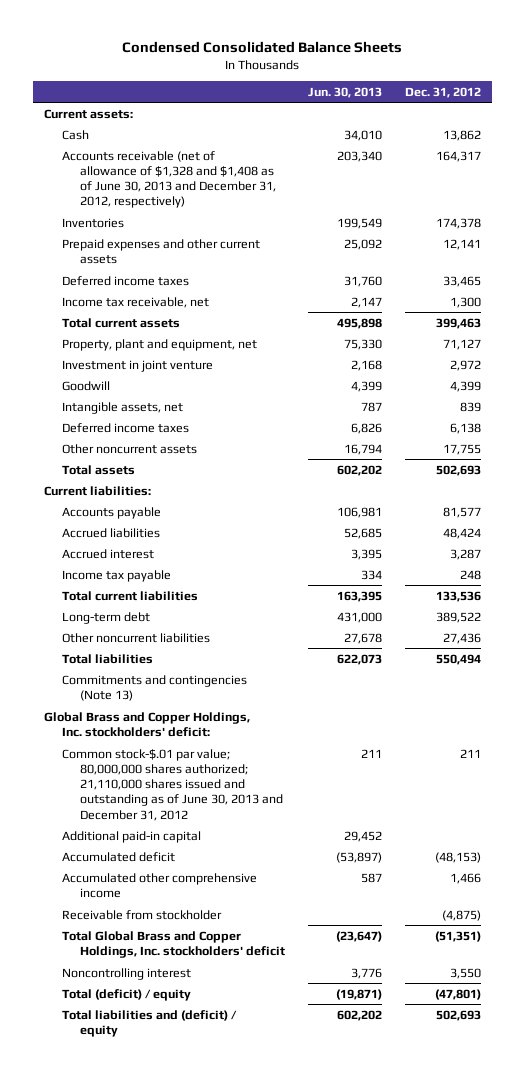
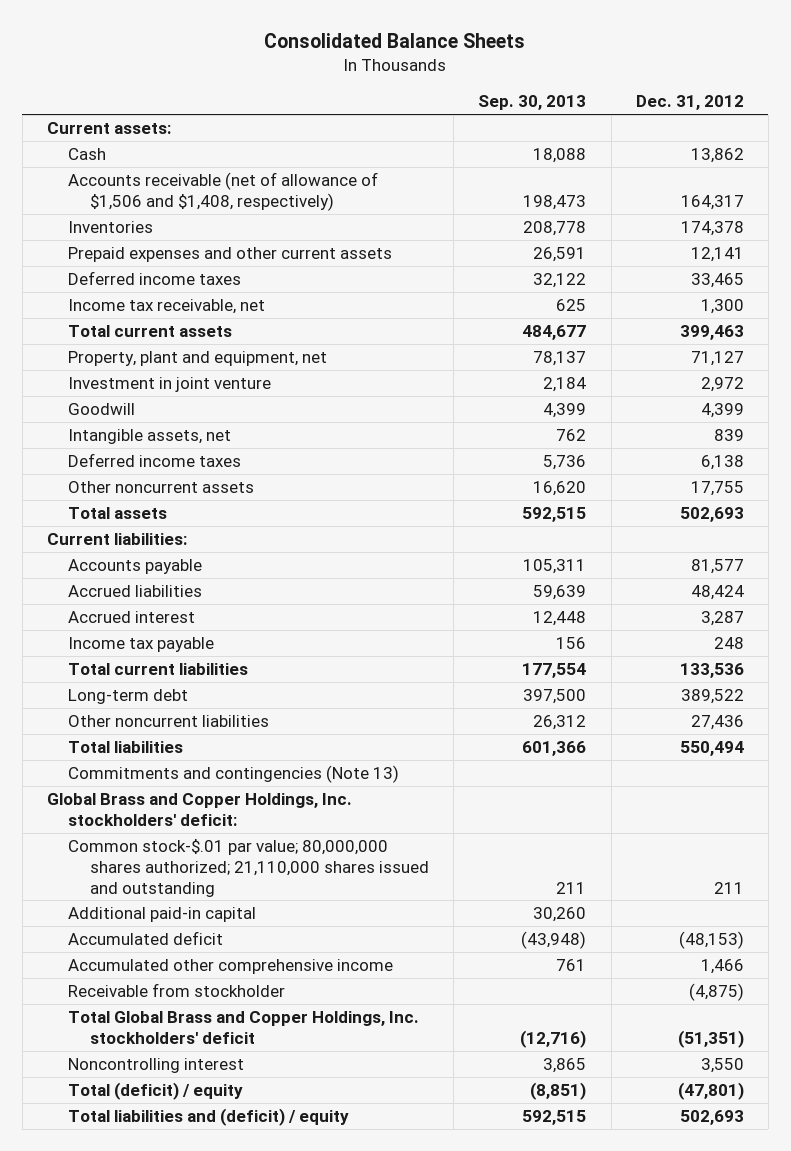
- Condensed Consolidated Balance Sheets
+ Consolidated Balance Sheets
- | Jun. 30, 2013 | Dec. 31, 2012
+ | Sep. 30, 2013 | Dec. 31, 2012
- Accounts receivable (net of allowance of $1,328 and $1,408 as of June 30, 2013 and December 31, 2012, respectively) | 203,340 | 164,317
+ Accounts receivable (net of allowance of $1,506 and $1,408, respectively) | 198,473 | 164,317
- Common stock-$.01 par value; 80,000,000 shares authorized; 21,110,000 shares issued and outstanding as of June 30, 2013 and December 31, 2012 | 211 | 211
+ Common stock-$.01 par value; 80,000,000 shares authorized; 21,110,000 shares issued and outstanding | 211 | 211

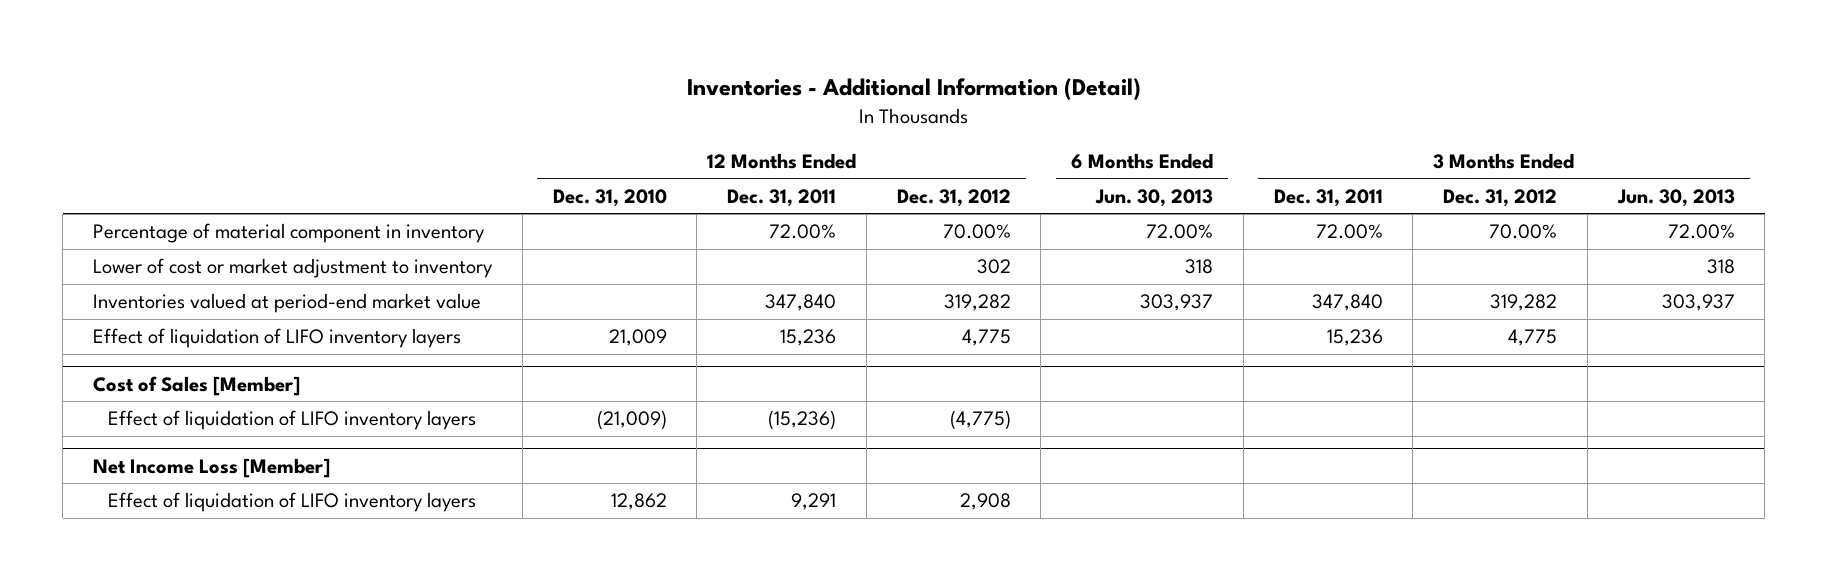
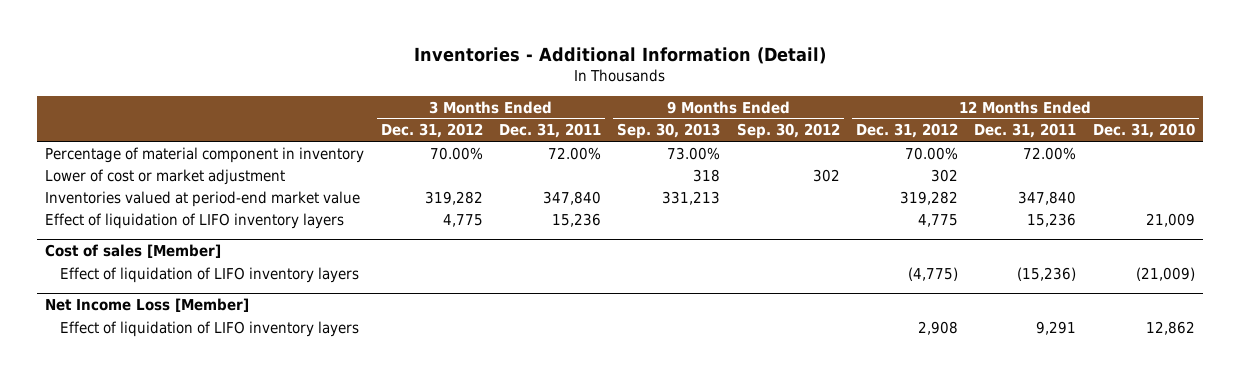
- | 12 Months Ended Dec. 31, 2010 | 12 Months Ended Dec. 31, 2011 | 12 Months Ended Dec. 31, 2012 | 6 Months Ended Jun. 30, 2013 | 3 Months Ended Dec. 31, 2011 | 3 Months Ended Dec. 31, 2012 | 3 Months Ended Jun. 30, 2013
+ | 3 Months Ended Dec. 31, 2012 | 3 Months Ended Dec. 31, 2011 | 9 Months Ended Sep. 30, 2013 | 9 Months Ended Sep. 30, 2012 | 12 Months Ended Dec. 31, 2012 | 12 Months Ended Dec. 31, 2011 | 12 Months Ended Dec. 31, 2010
- Lower of cost or market adjustment to inventory | | | 302 | 318 | | | 318
+ Lower of cost or market adjustment | | | 318 | 302 | 302 | |
- Cost of Sales [Member]
+ Cost of sales [Member]

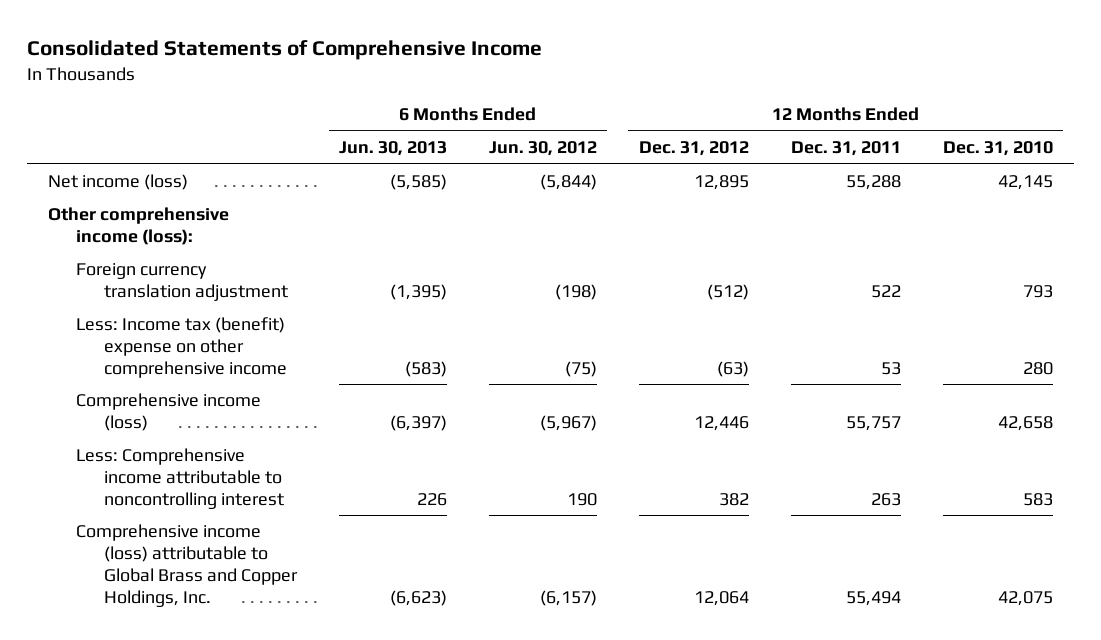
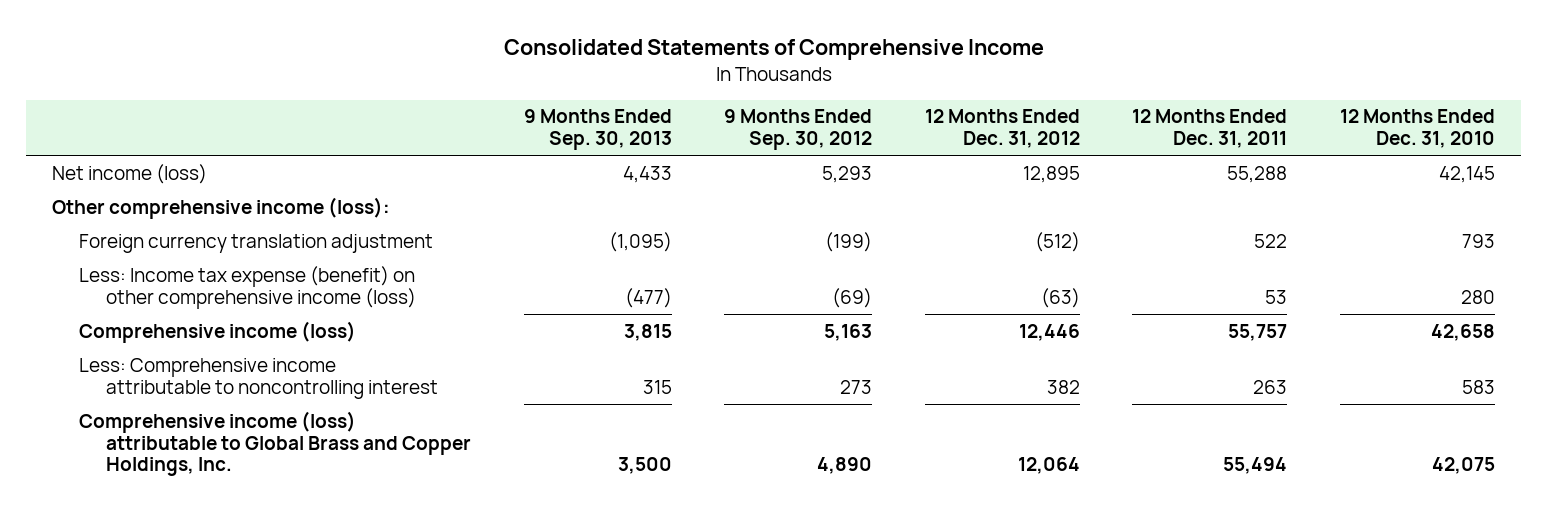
- | 6 Months Ended Jun. 30, 2013 | 6 Months Ended Jun. 30, 2012 | 12 Months Ended Dec. 31, 2012 | 12 Months Ended Dec. 31, 2011 | 12 Months Ended Dec. 31, 2010
+ | 9 Months Ended Sep. 30, 2013 | 9 Months Ended Sep. 30, 2012 | 12 Months Ended Dec. 31, 2012 | 12 Months Ended Dec. 31, 2011 | 12 Months Ended Dec. 31, 2010
- Less: Income tax (benefit) expense on other comprehensive income | (583) | (75) | (63) | 53 | 280
+ Less: Income tax expense (benefit) on other comprehensive income (loss) | (477) | (69) | (63) | 53 | 280

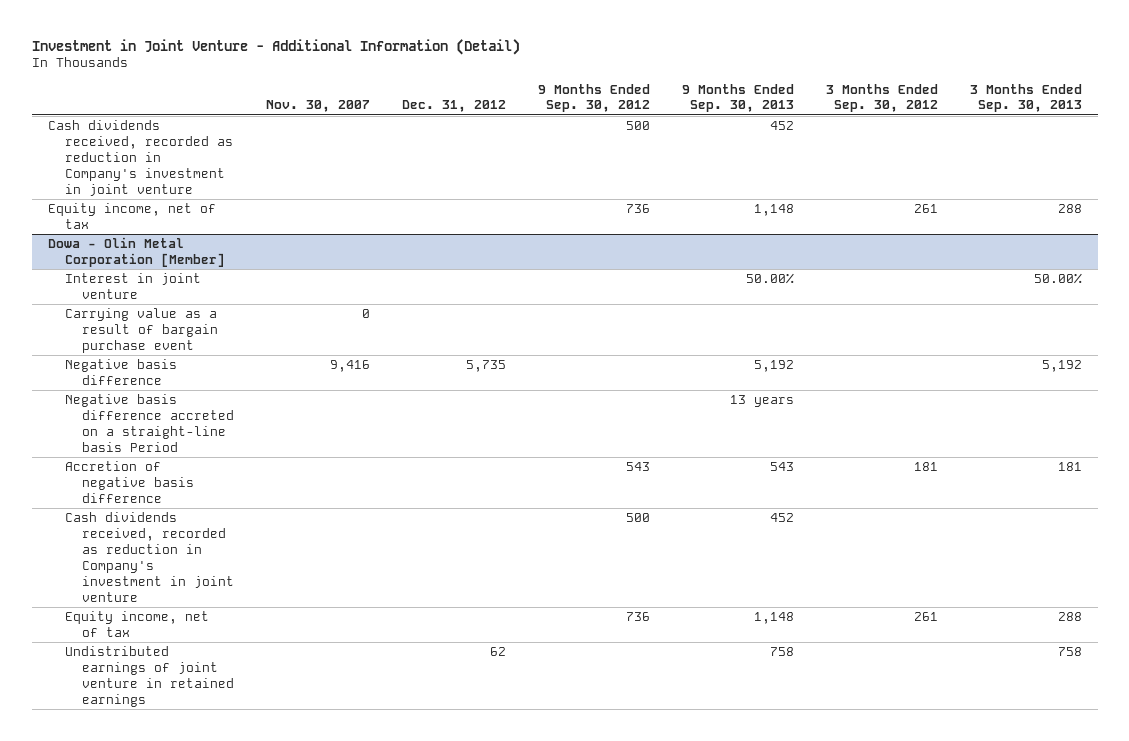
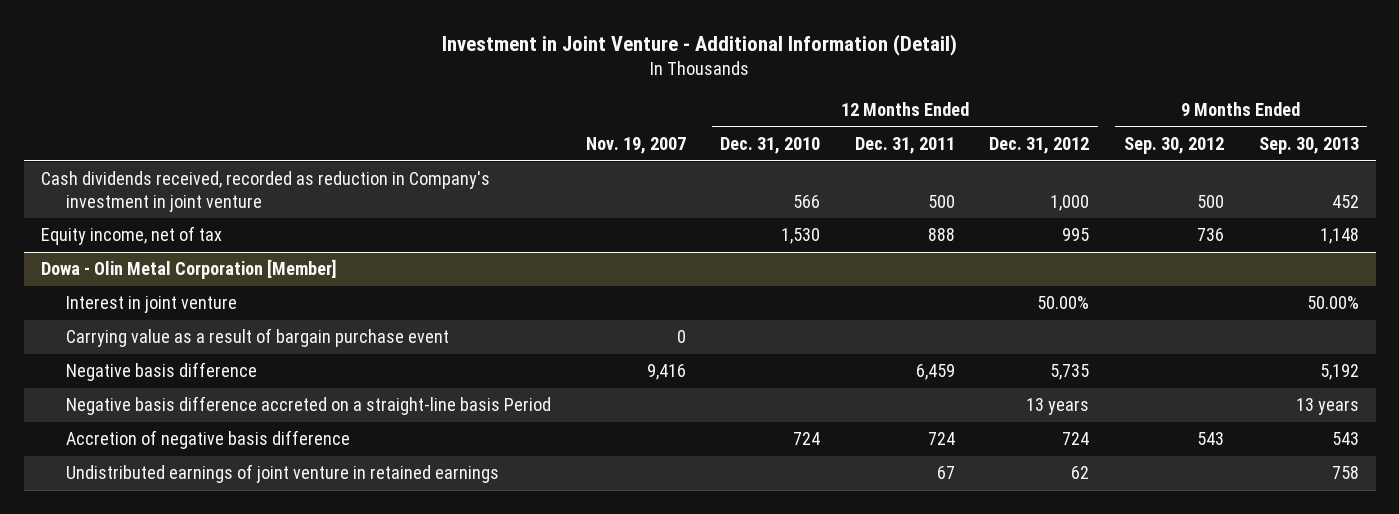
- | Nov. 30, 2007 | Dec. 31, 2012 | 9 Months Ended Sep. 30, 2012 | 9 Months Ended Sep. 30, 2013 | 3 Months Ended Sep. 30, 2012 | 3 Months Ended Sep. 30, 2013
+ | Nov. 19, 2007 | 12 Months Ended Dec. 31, 2010 | 12 Months Ended Dec. 31, 2011 | 12 Months Ended Dec. 31, 2012 | 9 Months Ended Sep. 30, 2012 | 9 Months Ended Sep. 30, 2013
@ Dowa - Olin Metal Corporation [Member]
- Cash dividends received, recorded as reduction in Company's investment in joint venture | | | 500 | 452 | |
- Equity income, net of tax | | | 736 | 1,148 | 261 | 288

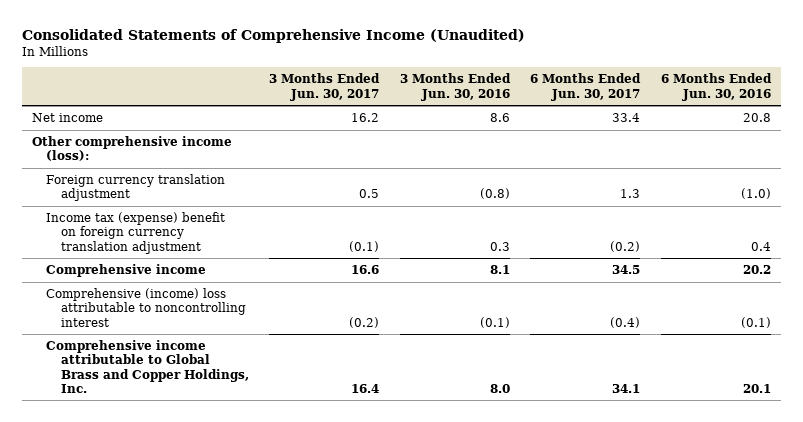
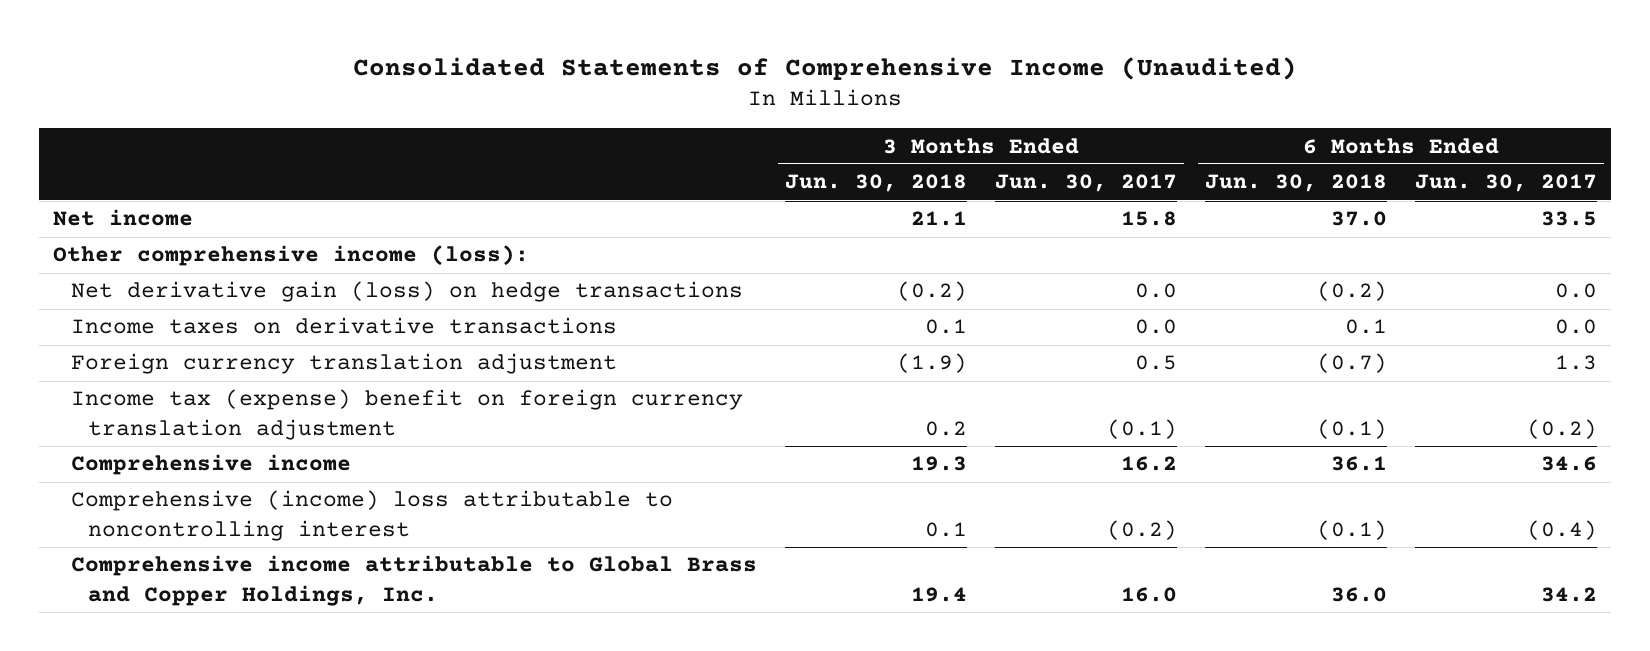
- | 3 Months Ended Jun. 30, 2017 | 3 Months Ended Jun. 30, 2016 | 6 Months Ended Jun. 30, 2017 | 6 Months Ended Jun. 30, 2016
+ | 3 Months Ended Jun. 30, 2018 | 3 Months Ended Jun. 30, 2017 | 6 Months Ended Jun. 30, 2018 | 6 Months Ended Jun. 30, 2017
- Net income | 16.2 | 8.6 | 33.4 | 20.8
+ Net income | 21.1 | 15.8 | 37.0 | 33.5
+ Net derivative gain (loss) on hedge transactions | (0.2) | 0.0 | (0.2) | 0.0
+ Income taxes on derivative transactions | 0.1 | 0.0 | 0.1 | 0.0
- Comprehensive income | 16.6 | 8.1 | 34.5 | 20.2
+ Comprehensive income | 19.3 | 16.2 | 36.1 | 34.6
- Comprehensive income attributable to Global Brass and Copper Holdings, Inc. | 16.4 | 8.0 | 34.1 | 20.1
+ Comprehensive income attributable to Global Brass and Copper Holdings, Inc. | 19.4 | 16.0 | 36.0 | 34.2

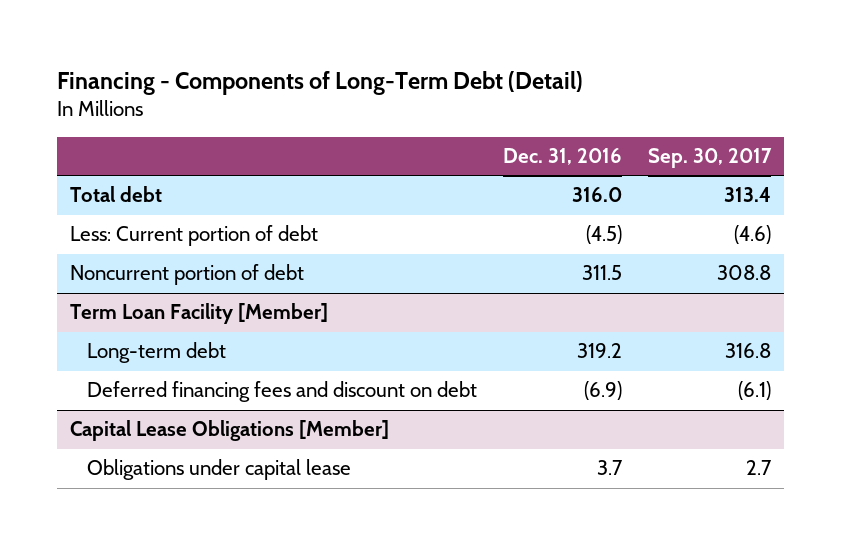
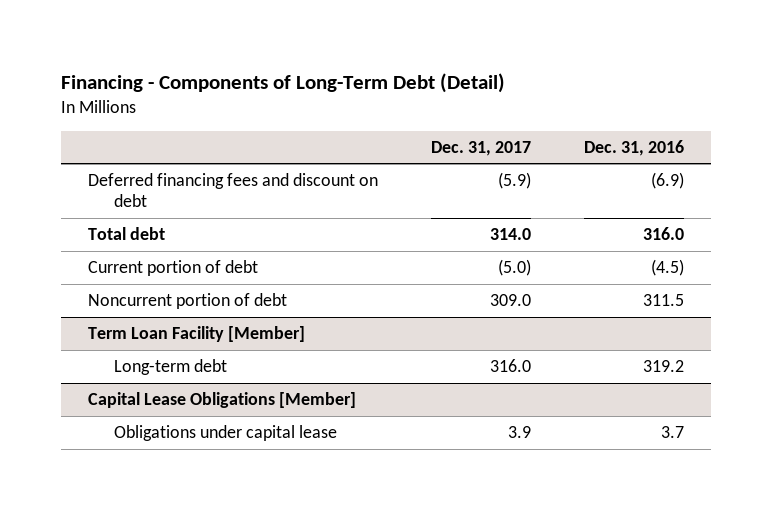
- | Dec. 31, 2016 | Sep. 30, 2017
+ | Dec. 31, 2017 | Dec. 31, 2016
+ Deferred financing fees and discount on debt | (5.9) | (6.9)
- Less: Current portion of debt | (4.5) | (4.6)
+ Current portion of debt | (5.0) | (4.5)
@ Term Loan Facility [Member]
- Deferred financing fees and discount on debt | (6.9) | (6.1)

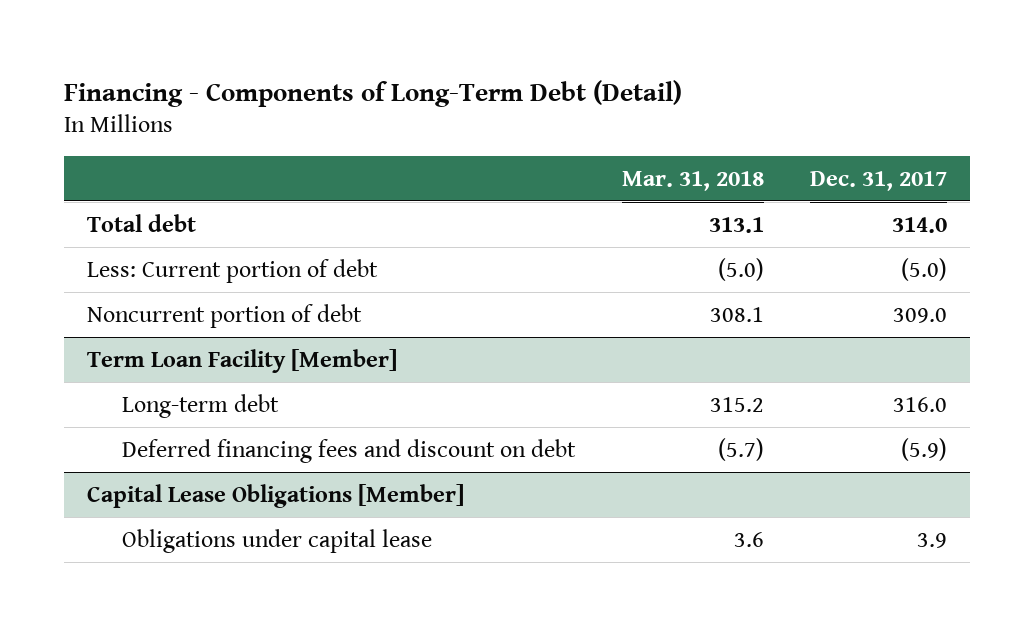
- | Dec. 31, 2017 | Dec. 31, 2016
+ | Mar. 31, 2018 | Dec. 31, 2017
- Deferred financing fees and discount on debt | (5.9) | (6.9)
- Current portion of debt | (5.0) | (4.5)
+ Less: Current portion of debt | (5.0) | (5.0)
@ Term Loan Facility [Member]
+ Deferred financing fees and discount on debt | (5.7) | (5.9)

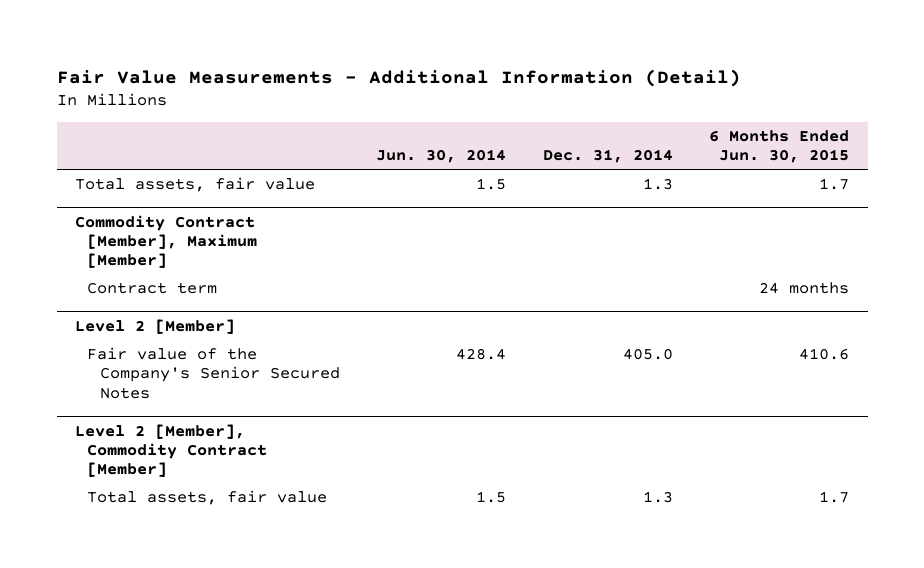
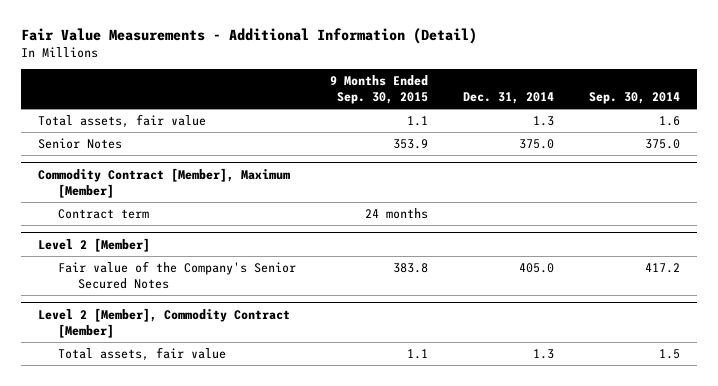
- | Jun. 30, 2014 | Dec. 31, 2014 | 6 Months Ended Jun. 30, 2015
+ | 9 Months Ended Sep. 30, 2015 | Dec. 31, 2014 | Sep. 30, 2014
+ Senior Notes | 353.9 | 375.0 | 375.0

